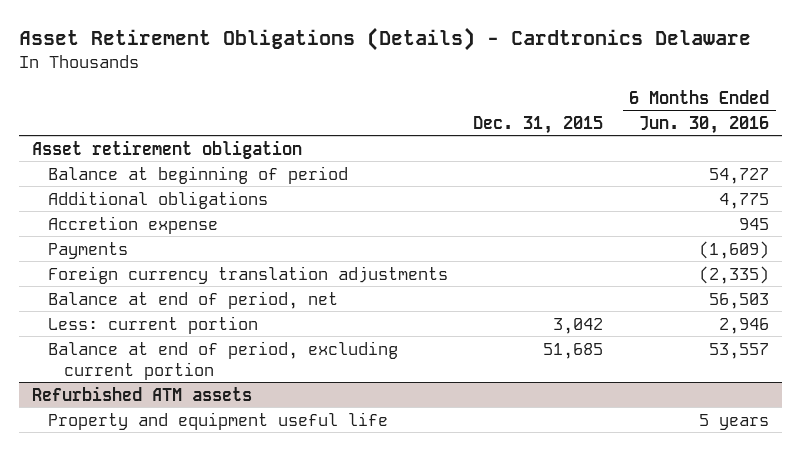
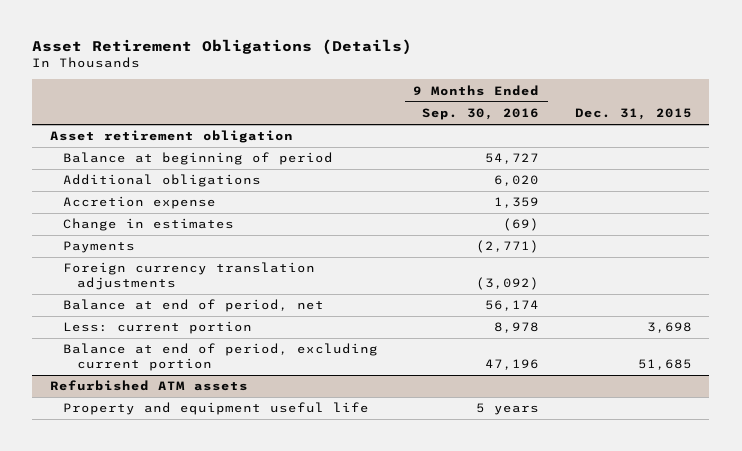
- Asset Retirement Obligations (Details) - Cardtronics Delaware
+ Asset Retirement Obligations (Details)
- | Dec. 31, 2015 | 6 Months Ended Jun. 30, 2016
+ | 9 Months Ended Sep. 30, 2016 | Dec. 31, 2015
+ Change in estimates | (69) |
- Less: current portion | 3,042 | 2,946
+ Less: current portion | 8,978 | 3,698

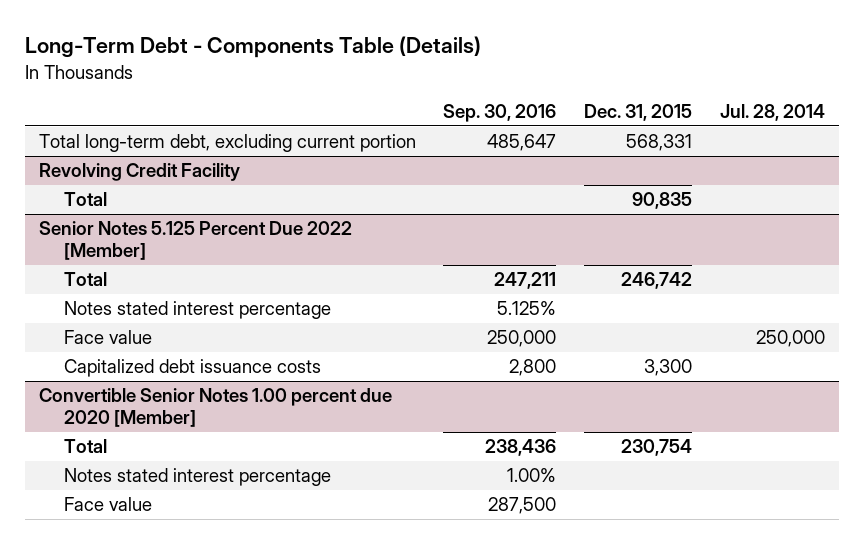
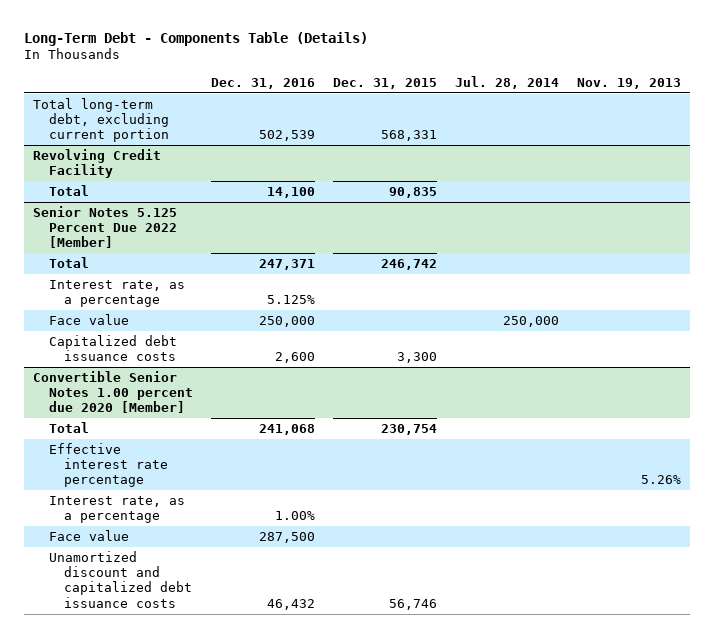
- | Sep. 30, 2016 | Dec. 31, 2015 | Jul. 28, 2014
+ | Dec. 31, 2016 | Dec. 31, 2015 | Jul. 28, 2014 | Nov. 19, 2013
@ Senior Notes 5.125 Percent Due 2022 [Member]
- Notes stated interest percentage | 5.125% | |
+ Interest rate, as a percentage | 5.125% | | |
@ Convertible Senior Notes 1.00 percent due 2020 [Member]
- Notes stated interest percentage | 1.00% | |
+ Effective interest rate percentage | | | | 5.26%
+ Interest rate, as a percentage | 1.00% | | |
+ Unamortized discount and capitalized debt issuance costs | 46,432 | 56,746 | |

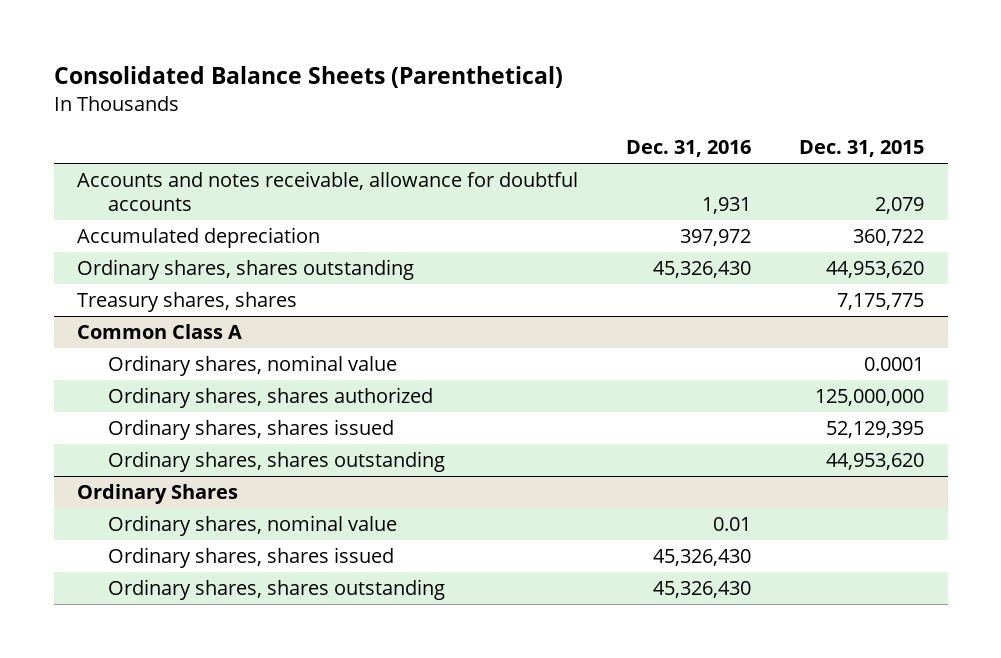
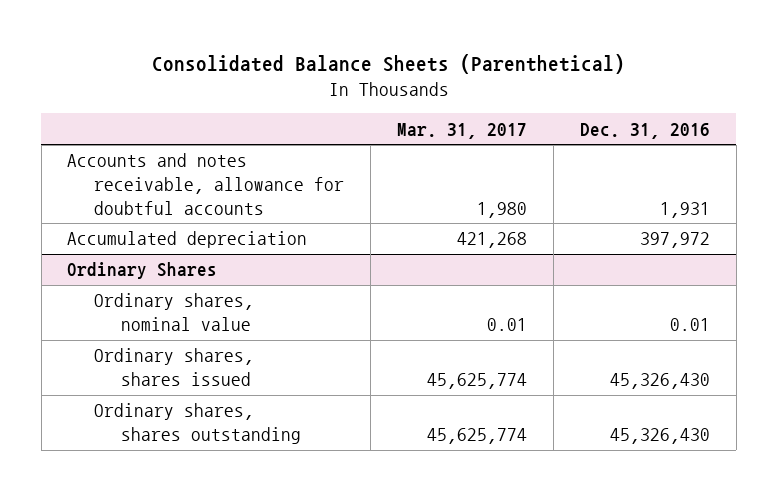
- | Dec. 31, 2016 | Dec. 31, 2015
+ | Mar. 31, 2017 | Dec. 31, 2016
- Ordinary shares, shares outstanding | 45,326,430 | 44,953,620
- Treasury shares, shares | | 7,175,775
- Common Class A
- Ordinary shares, nominal value | | 0.0001
- Ordinary shares, shares authorized | | 125,000,000
- Ordinary shares, shares issued | | 52,129,395
- Ordinary shares, shares outstanding | | 44,953,620

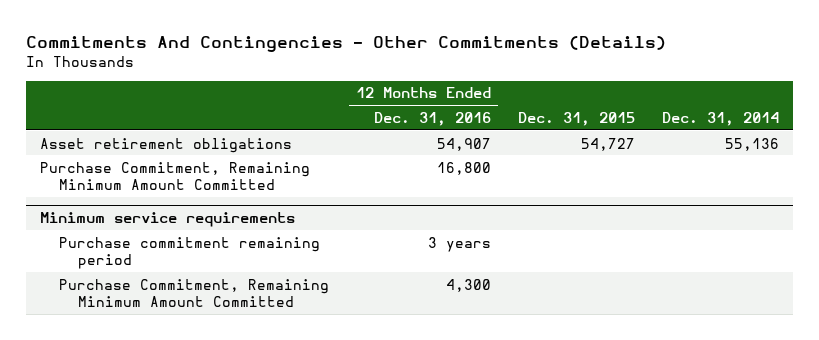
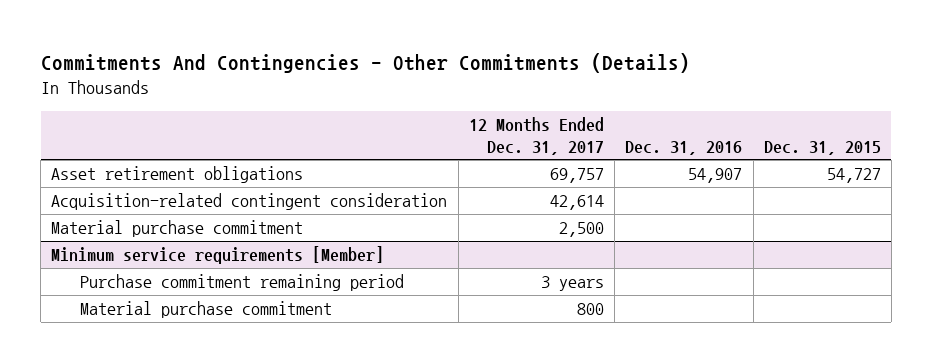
- | 12 Months Ended Dec. 31, 2016 | Dec. 31, 2015 | Dec. 31, 2014
+ | 12 Months Ended Dec. 31, 2017 | Dec. 31, 2016 | Dec. 31, 2015
- Purchase Commitment, Remaining Minimum Amount Committed | 16,800 | |
- Minimum service requirements
+ Acquisition-related contingent consideration | 42,614 | |
+ Material purchase commitment | 2,500 | |
+ Minimum service requirements [Member]
- Purchase Commitment, Remaining Minimum Amount Committed | 4,300 | |
+ Material purchase commitment | 800 | |

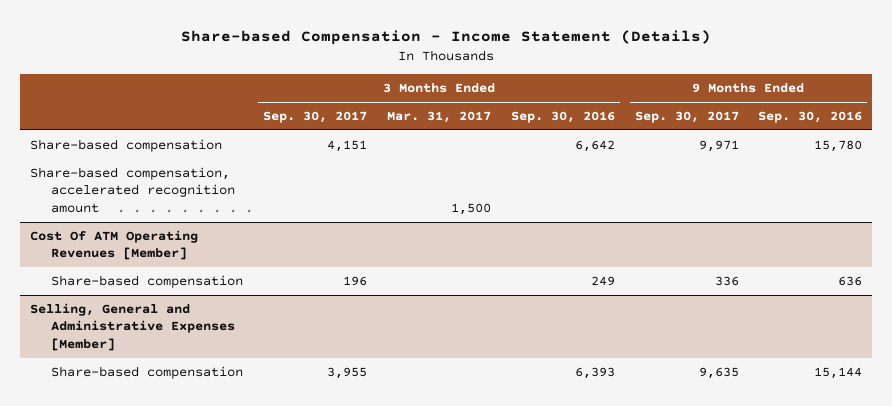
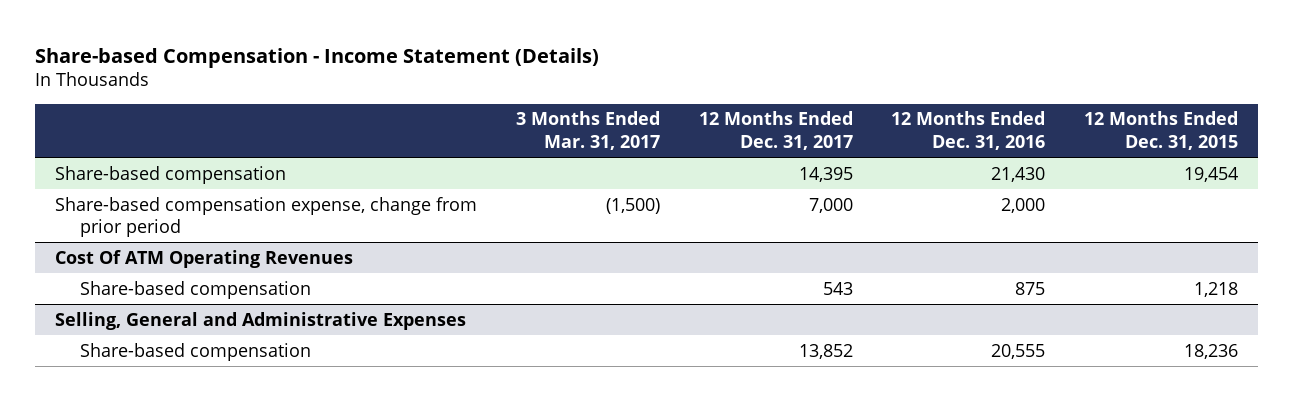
- | 3 Months Ended Sep. 30, 2017 | 3 Months Ended Mar. 31, 2017 | 3 Months Ended Sep. 30, 2016 | 9 Months Ended Sep. 30, 2017 | 9 Months Ended Sep. 30, 2016
+ | 3 Months Ended Mar. 31, 2017 | 12 Months Ended Dec. 31, 2017 | 12 Months Ended Dec. 31, 2016 | 12 Months Ended Dec. 31, 2015
- Share-based compensation, accelerated recognition amount | | 1,500 | | |
- Cost Of ATM Operating Revenues [Member]
+ Share-based compensation expense, change from prior period | (1,500) | 7,000 | 2,000 |
+ Cost Of ATM Operating Revenues
- Selling, General and Administrative Expenses [Member]
+ Selling, General and Administrative Expenses

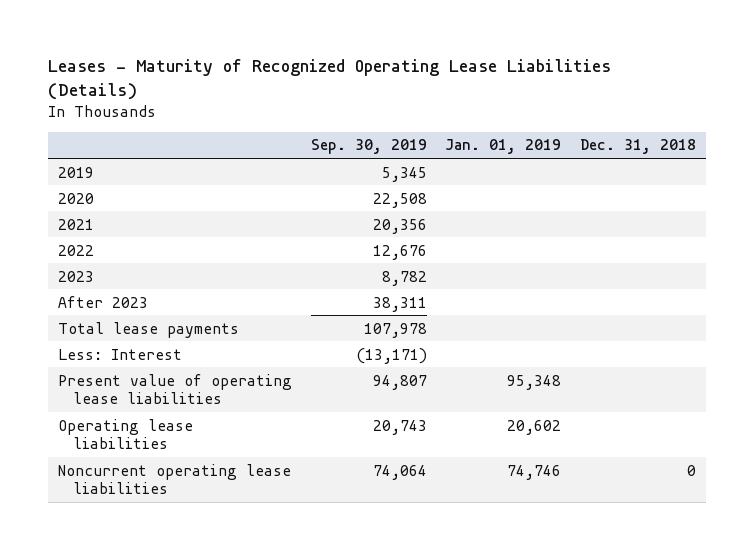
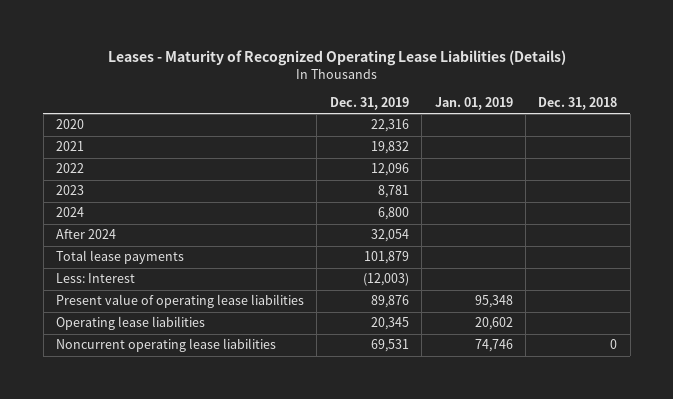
- | Sep. 30, 2019 | Jan. 01, 2019 | Dec. 31, 2018
+ | Dec. 31, 2019 | Jan. 01, 2019 | Dec. 31, 2018
- 2019 | 5,345 | |
- After 2023 | 38,311 | |
+ 2024 | 6,800 | |
+ After 2024 | 32,054 | |

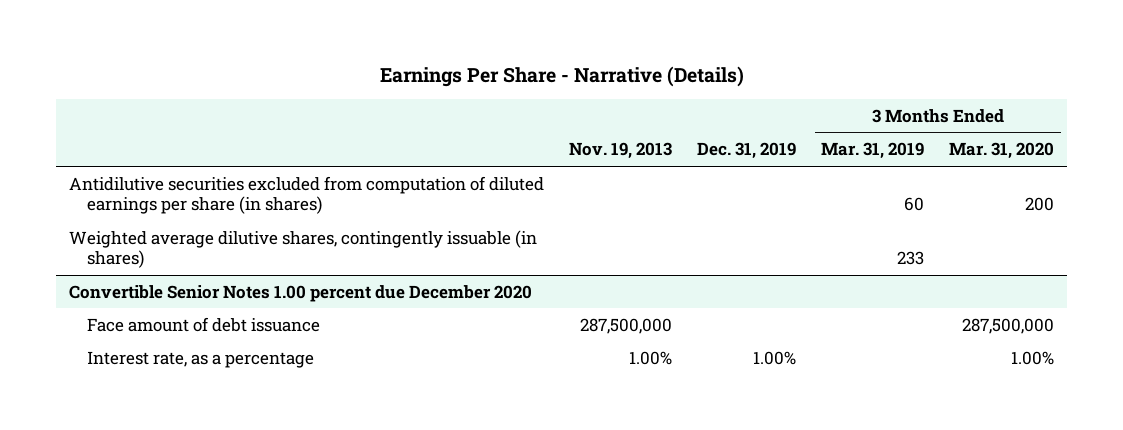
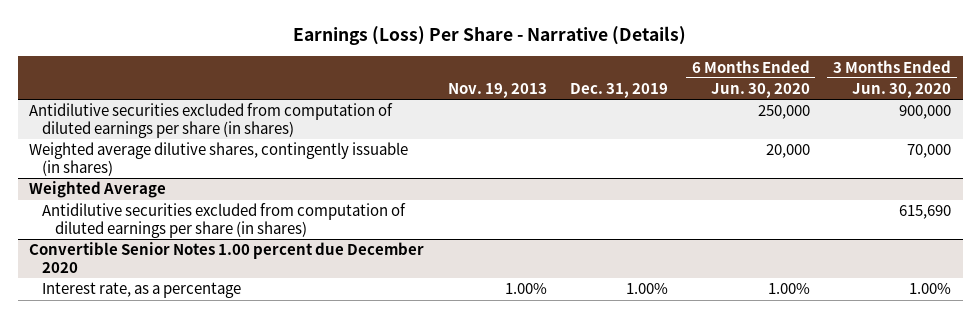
- Earnings Per Share - Narrative (Details)
+ Earnings (Loss) Per Share - Narrative (Details)
- | Nov. 19, 2013 | Dec. 31, 2019 | 3 Months Ended Mar. 31, 2019 | 3 Months Ended Mar. 31, 2020
+ | Nov. 19, 2013 | Dec. 31, 2019 | 6 Months Ended Jun. 30, 2020 | 3 Months Ended Jun. 30, 2020
+ Weighted Average
+ Antidilutive securities excluded from computation of diluted earnings per share (in shares) | | | | 615,690
@ Convertible Senior Notes 1.00 percent due December 2020
- Face amount of debt issuance | 287,500,000 | | | 287,500,000

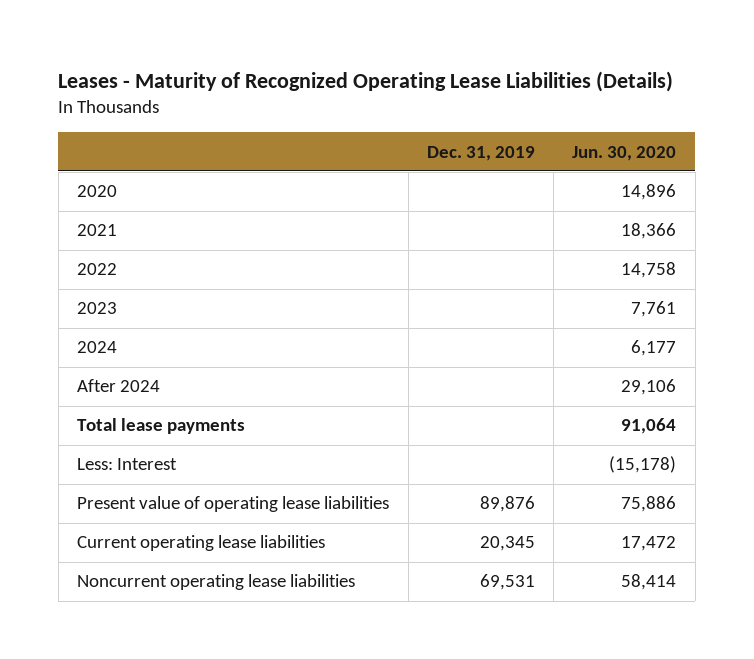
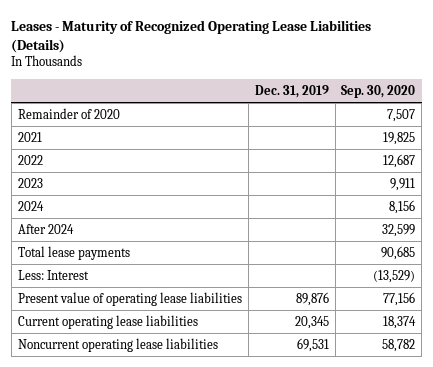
- | Dec. 31, 2019 | Jun. 30, 2020
+ | Dec. 31, 2019 | Sep. 30, 2020
- 2020 | | 14,896
+ Remainder of 2020 | | 7,507

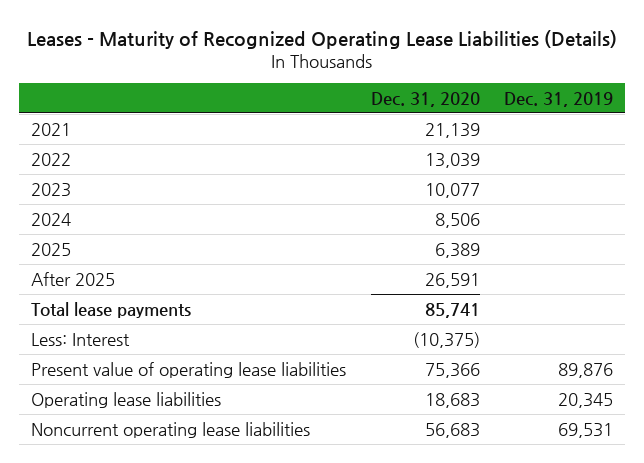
- | Dec. 31, 2019 | Sep. 30, 2020
+ | Dec. 31, 2020 | Dec. 31, 2019
- Remainder of 2020 | | 7,507
- After 2024 | | 32,599
+ 2025 | 6,389 |
+ After 2025 | 26,591 |
- Current operating lease liabilities | 20,345 | 18,374
+ Operating lease liabilities | 18,683 | 20,345

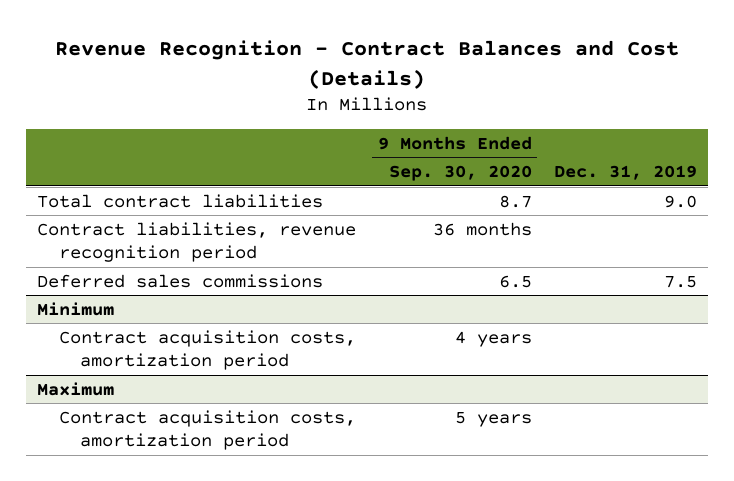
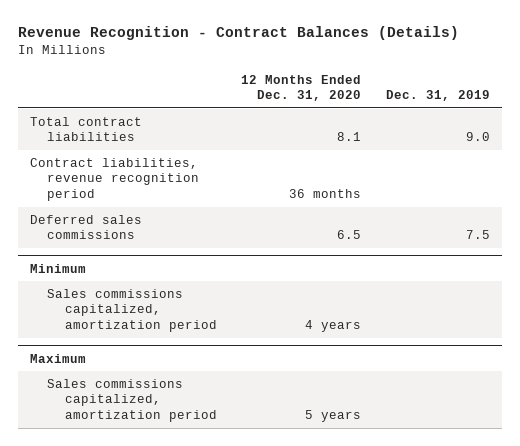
- Revenue Recognition - Contract Balances and Cost (Details)
+ Revenue Recognition - Contract Balances (Details)
- | 9 Months Ended Sep. 30, 2020 | Dec. 31, 2019
+ | 12 Months Ended Dec. 31, 2020 | Dec. 31, 2019
@ Minimum
- Contract acquisition costs, amortization period | 4 years |
+ Sales commissions capitalized, amortization period | 4 years |
@ Maximum
- Contract acquisition costs, amortization period | 5 years |
+ Sales commissions capitalized, amortization period | 5 years |

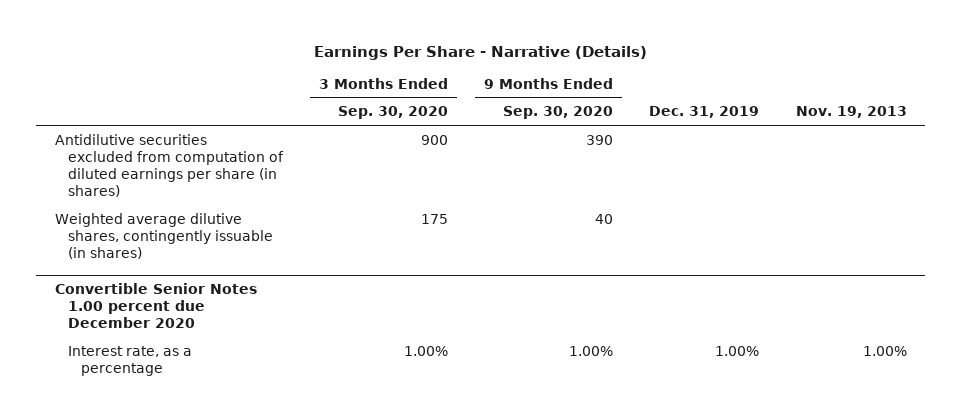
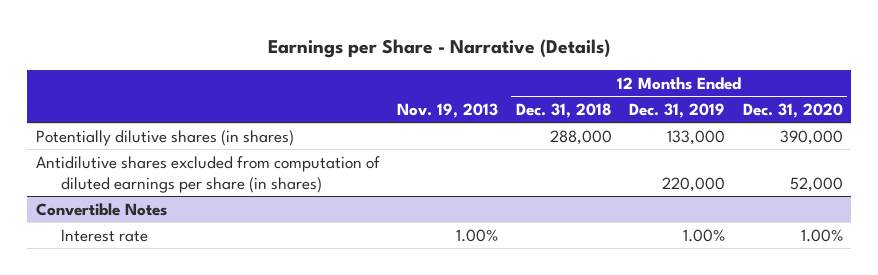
- Earnings Per Share - Narrative (Details)
+ Earnings per Share - Narrative (Details)
- | 3 Months Ended Sep. 30, 2020 | 9 Months Ended Sep. 30, 2020 | Dec. 31, 2019 | Nov. 19, 2013
+ | Nov. 19, 2013 | 12 Months Ended Dec. 31, 2018 | 12 Months Ended Dec. 31, 2019 | 12 Months Ended Dec. 31, 2020
- Antidilutive securities excluded from computation of diluted earnings per share (in shares) | 900 | 390 | |
- Weighted average dilutive shares, contingently issuable (in shares) | 175 | 40 | |
- Convertible Senior Notes 1.00 percent due December 2020
- Interest rate, as a percentage | 1.00% | 1.00% | 1.00% | 1.00%
+ Potentially dilutive shares (in shares) | | 288,000 | 133,000 | 390,000
+ Antidilutive shares excluded from computation of diluted earnings per share (in shares) | | | 220,000 | 52,000
+ Convertible Notes
+ Interest rate | 1.00% | | 1.00% | 1.00%

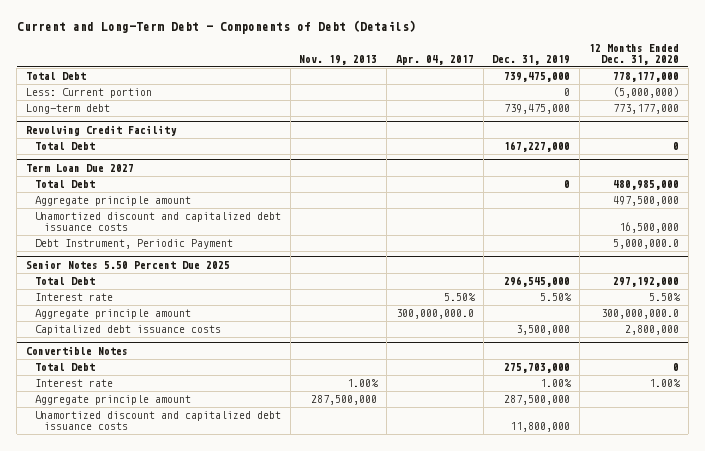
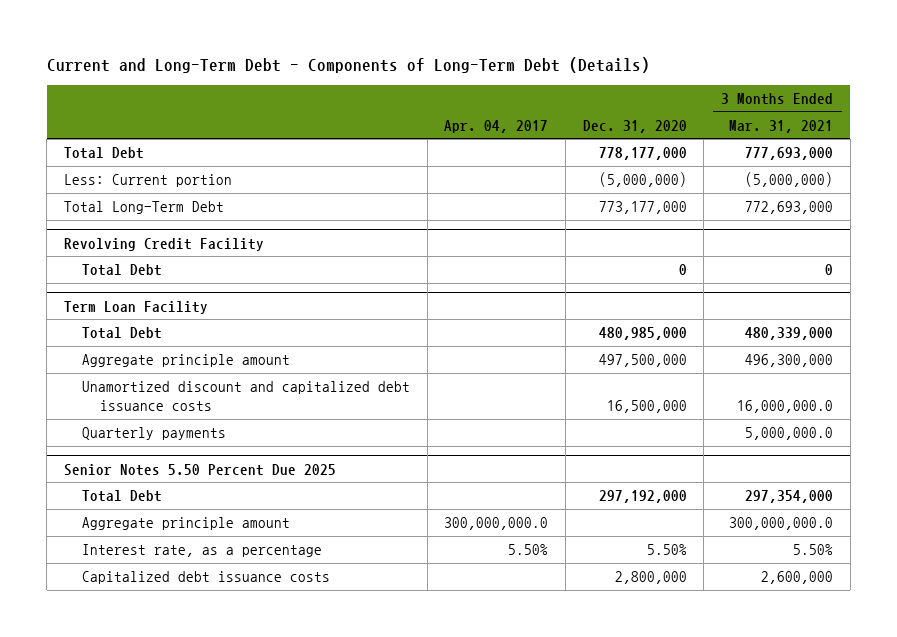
- Current and Long-Term Debt - Components of Debt (Details)
+ Current and Long-Term Debt - Components of Long-Term Debt (Details)
- | Nov. 19, 2013 | Apr. 04, 2017 | Dec. 31, 2019 | 12 Months Ended Dec. 31, 2020
+ | Apr. 04, 2017 | Dec. 31, 2020 | 3 Months Ended Mar. 31, 2021
- Long-term debt | | | 739,475,000 | 773,177,000
+ Total Long-Term Debt | | 773,177,000 | 772,693,000
- Term Loan Due 2027
+ Term Loan Facility
- Debt Instrument, Periodic Payment | | | | 5,000,000.0
+ Quarterly payments | | | 5,000,000.0
@ Senior Notes 5.50 Percent Due 2025
- Interest rate | | 5.50% | 5.50% | 5.50%
+ Interest rate, as a percentage | 5.50% | 5.50% | 5.50%
- Convertible Notes
- Total Debt | | | 275,703,000 | 0
- Interest rate | 1.00% | | 1.00% | 1.00%
- Aggregate principle amount | 287,500,000 | | 287,500,000 |
- Unamortized discount and capitalized debt issuance costs | | | 11,800,000 |

